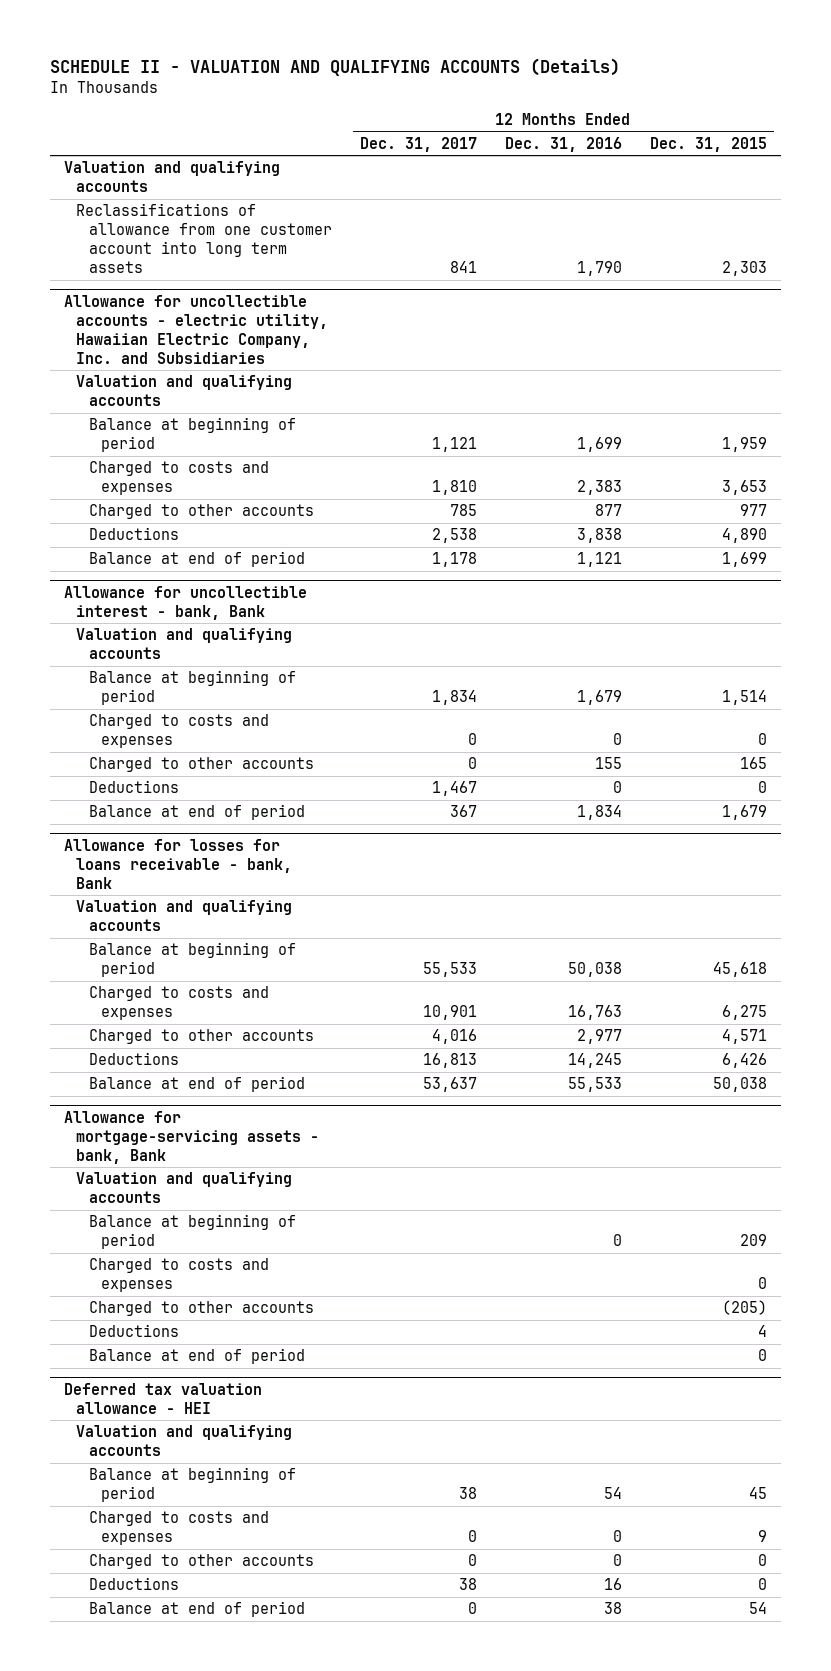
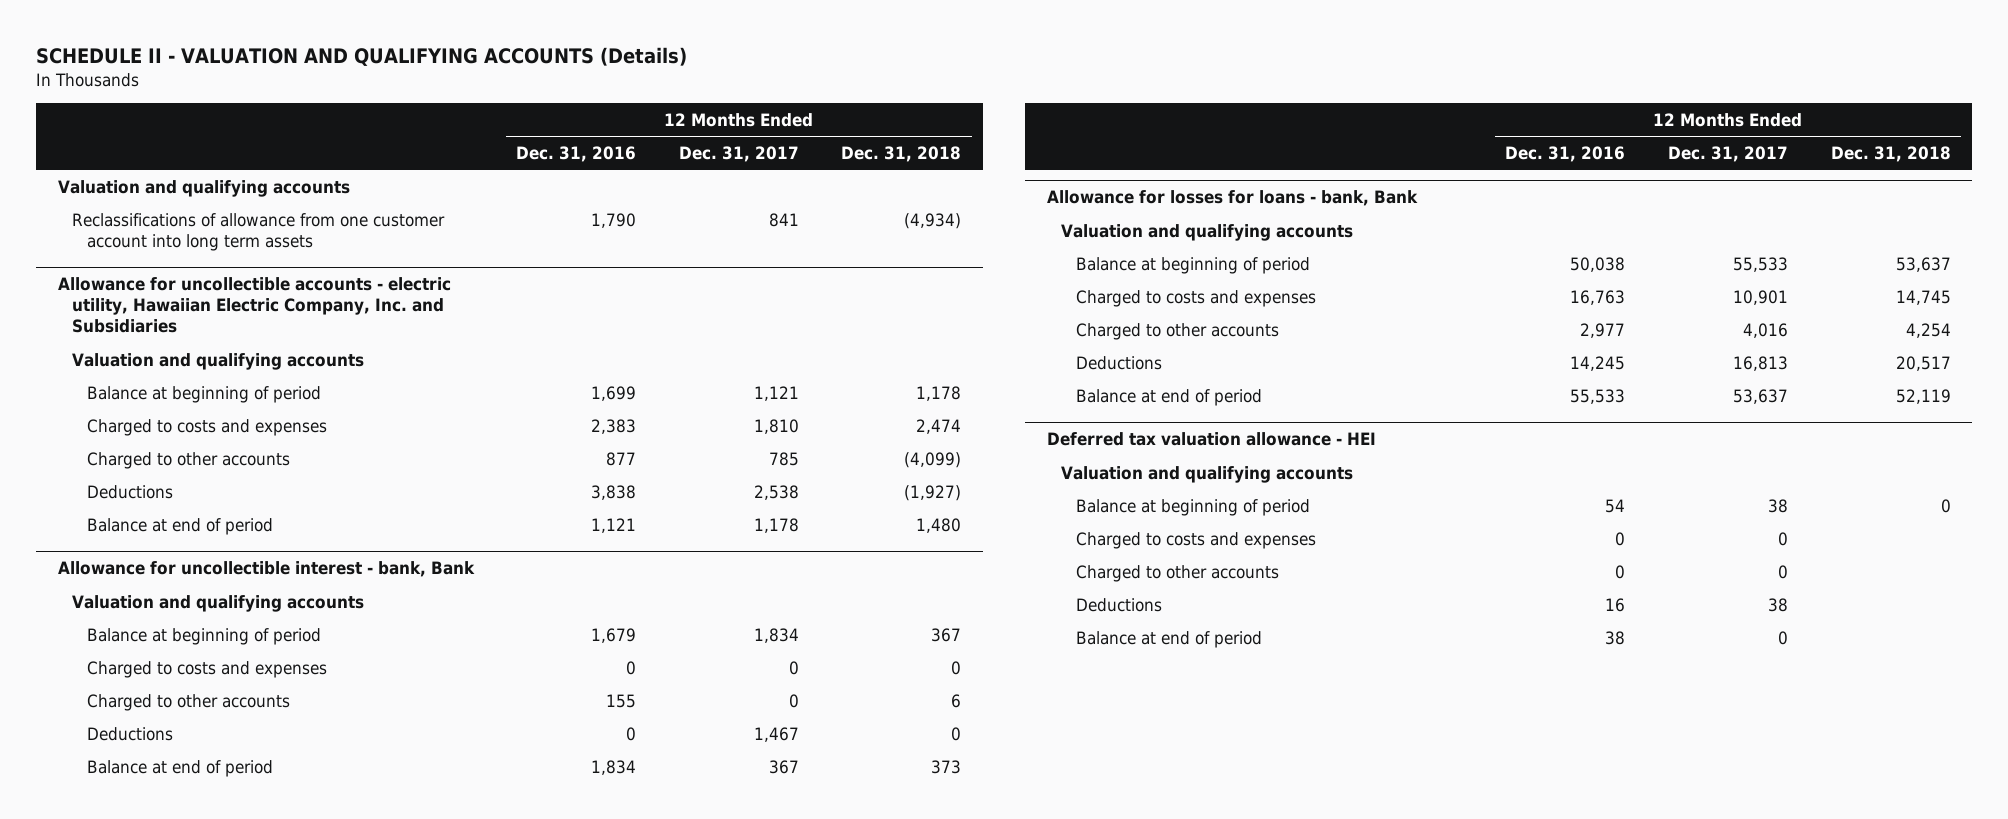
- | 12 Months Ended Dec. 31, 2017 | 12 Months Ended Dec. 31, 2016 | 12 Months Ended Dec. 31, 2015
+ | 12 Months Ended Dec. 31, 2016 | 12 Months Ended Dec. 31, 2017 | 12 Months Ended Dec. 31, 2018
- Allowance for losses for loans receivable - bank, Bank
+ Allowance for losses for loans - bank, Bank
- Allowance for mortgage-servicing assets - bank, Bank
- Valuation and qualifying accounts
- Balance at beginning of period | | 0 | 209
- Charged to costs and expenses | | | 0
- Charged to other accounts | | | (205)
- Deductions | | | 4
- Balance at end of period | | | 0

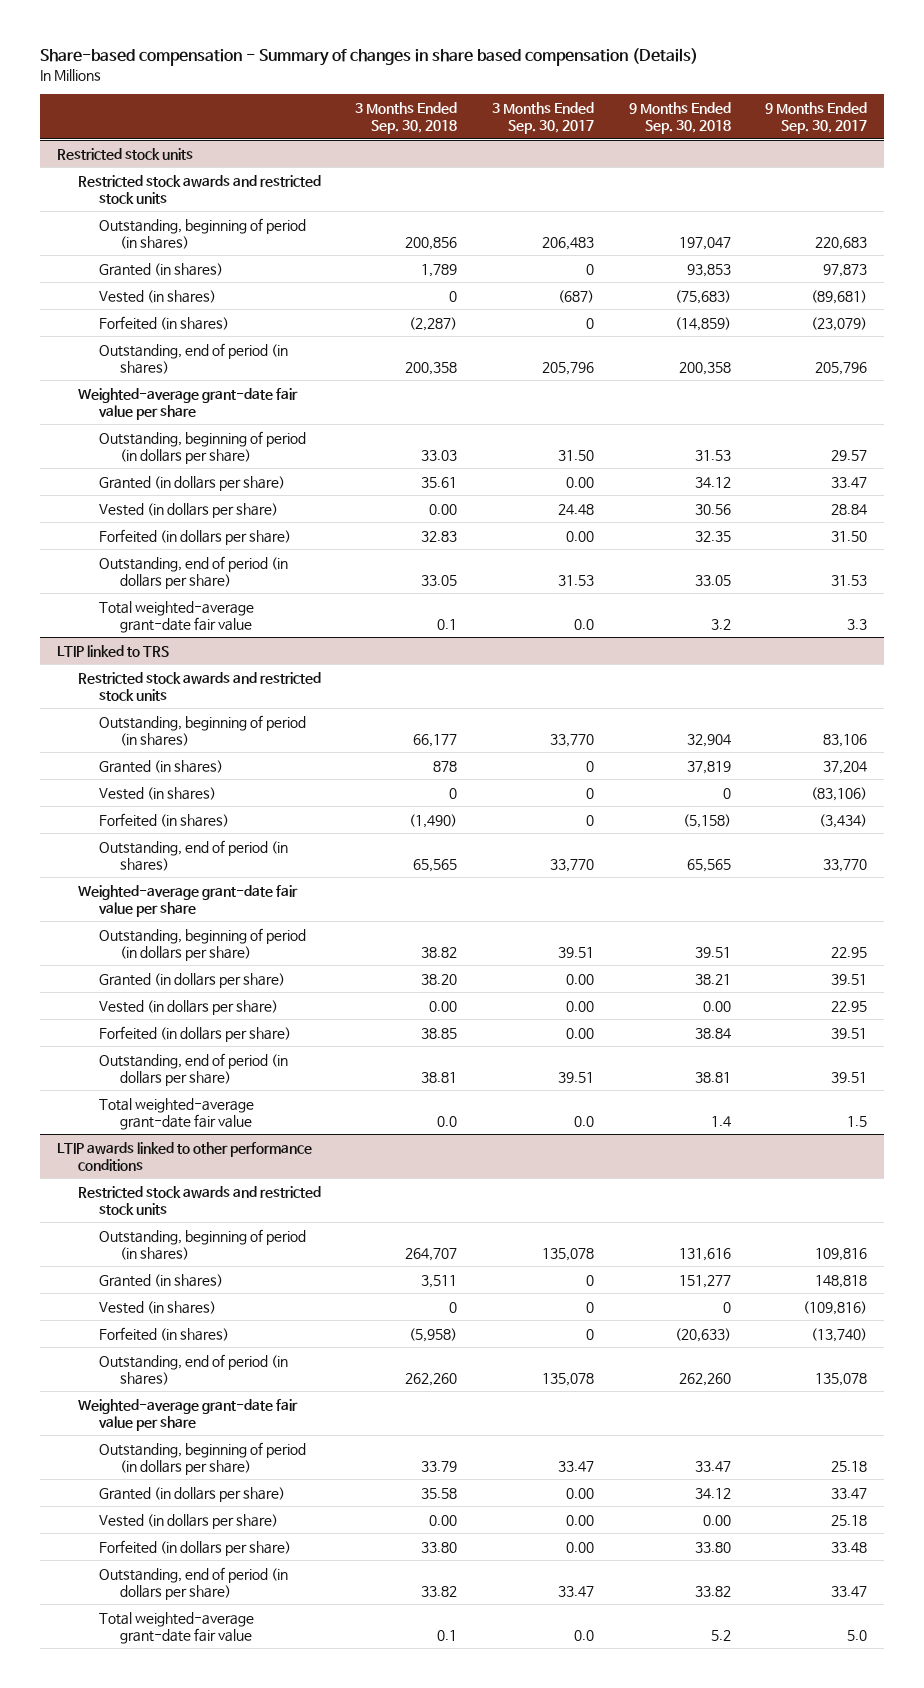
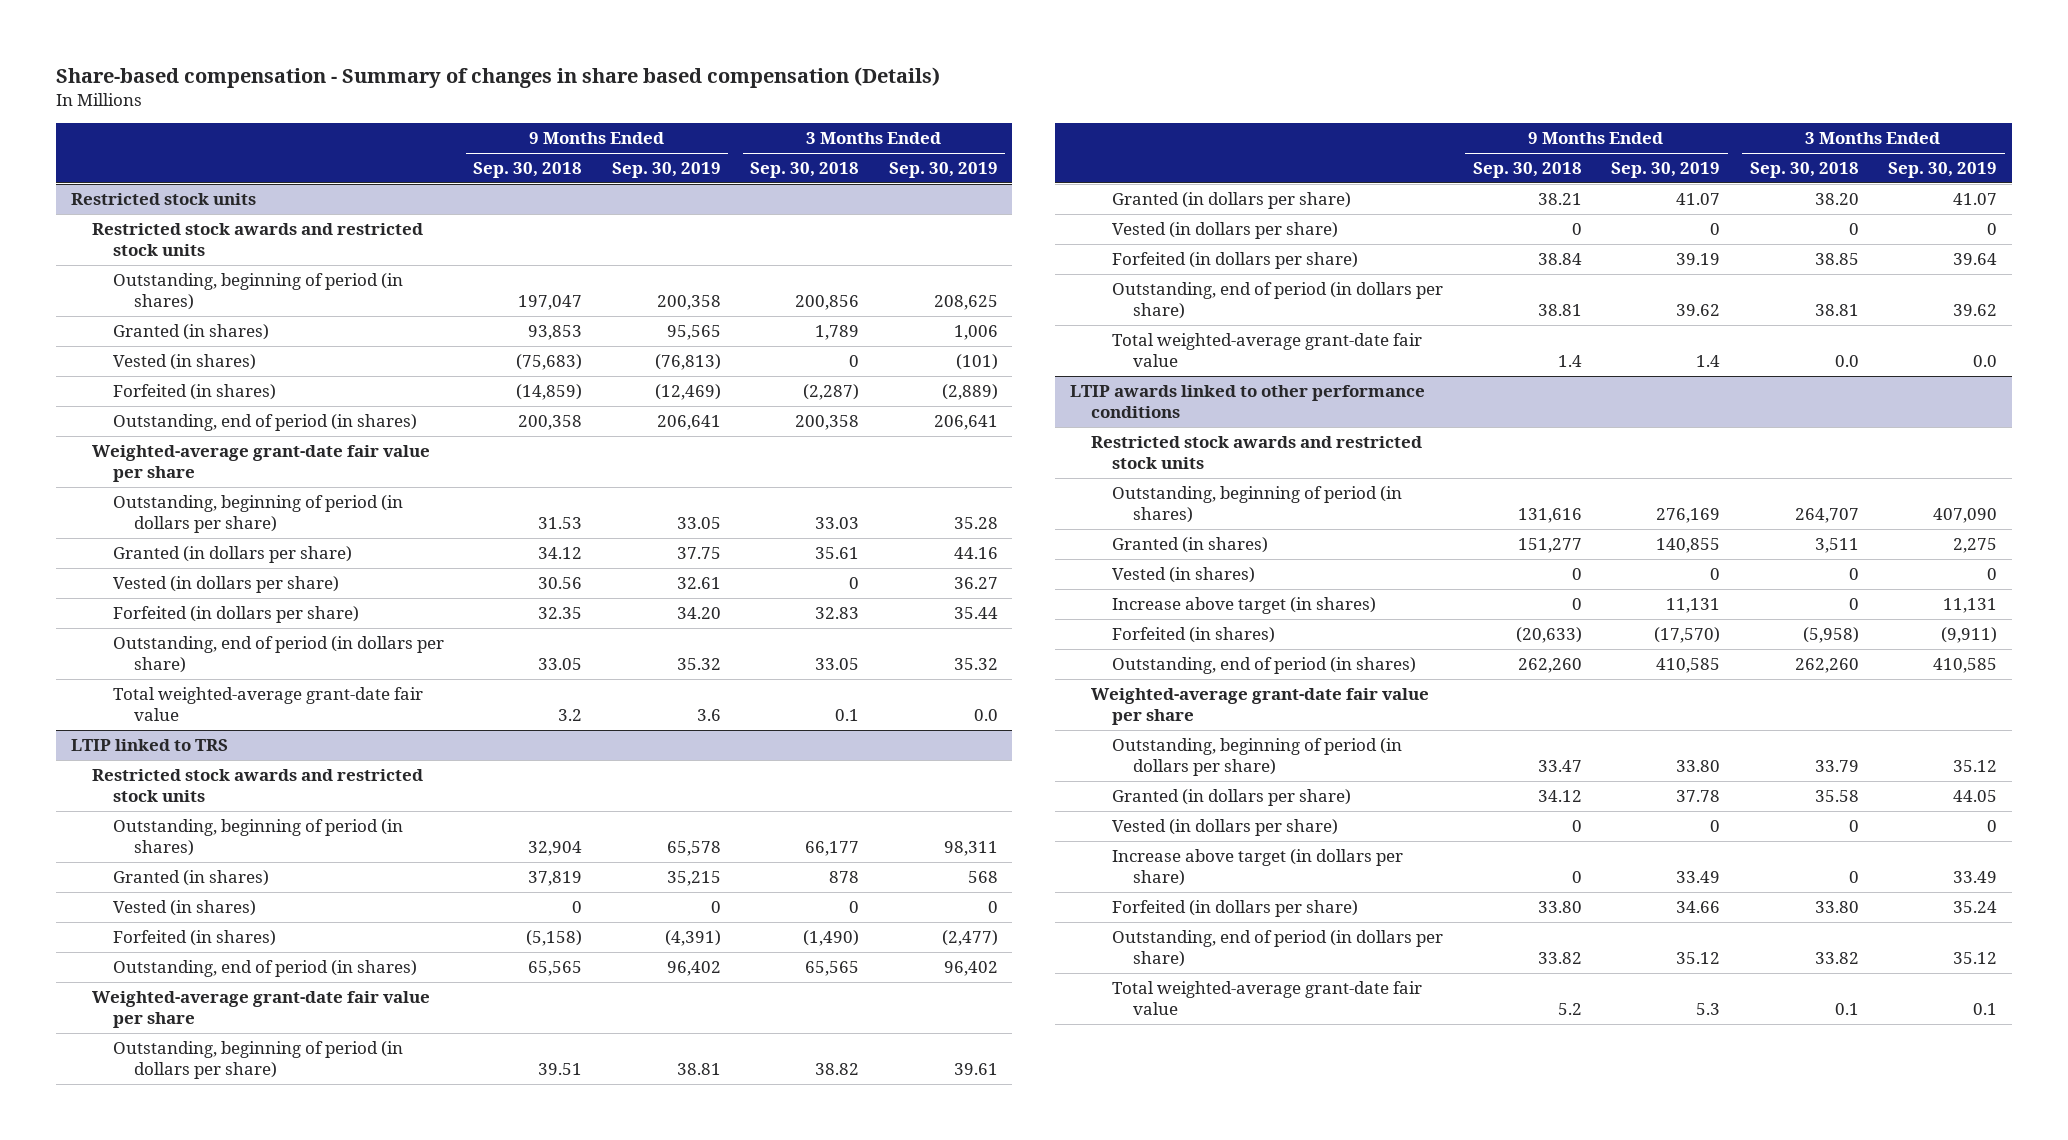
- | 3 Months Ended Sep. 30, 2018 | 3 Months Ended Sep. 30, 2017 | 9 Months Ended Sep. 30, 2018 | 9 Months Ended Sep. 30, 2017
+ | 9 Months Ended Sep. 30, 2018 | 9 Months Ended Sep. 30, 2019 | 3 Months Ended Sep. 30, 2018 | 3 Months Ended Sep. 30, 2019
@ Restricted stock units
- Vested (in dollars per share) | 0.00 | 24.48 | 30.56 | 28.84
+ Vested (in dollars per share) | 30.56 | 32.61 | 0 | 36.27
@ LTIP linked to TRS
- Vested (in dollars per share) | 0.00 | 0.00 | 0.00 | 22.95
+ Vested (in dollars per share) | 0 | 0 | 0 | 0
@ LTIP awards linked to other performance conditions
+ Increase above target (in shares) | 0 | 11,131 | 0 | 11,131
- Vested (in dollars per share) | 0.00 | 0.00 | 0.00 | 25.18
+ Vested (in dollars per share) | 0 | 0 | 0 | 0
+ Increase above target (in dollars per share) | 0 | 33.49 | 0 | 33.49

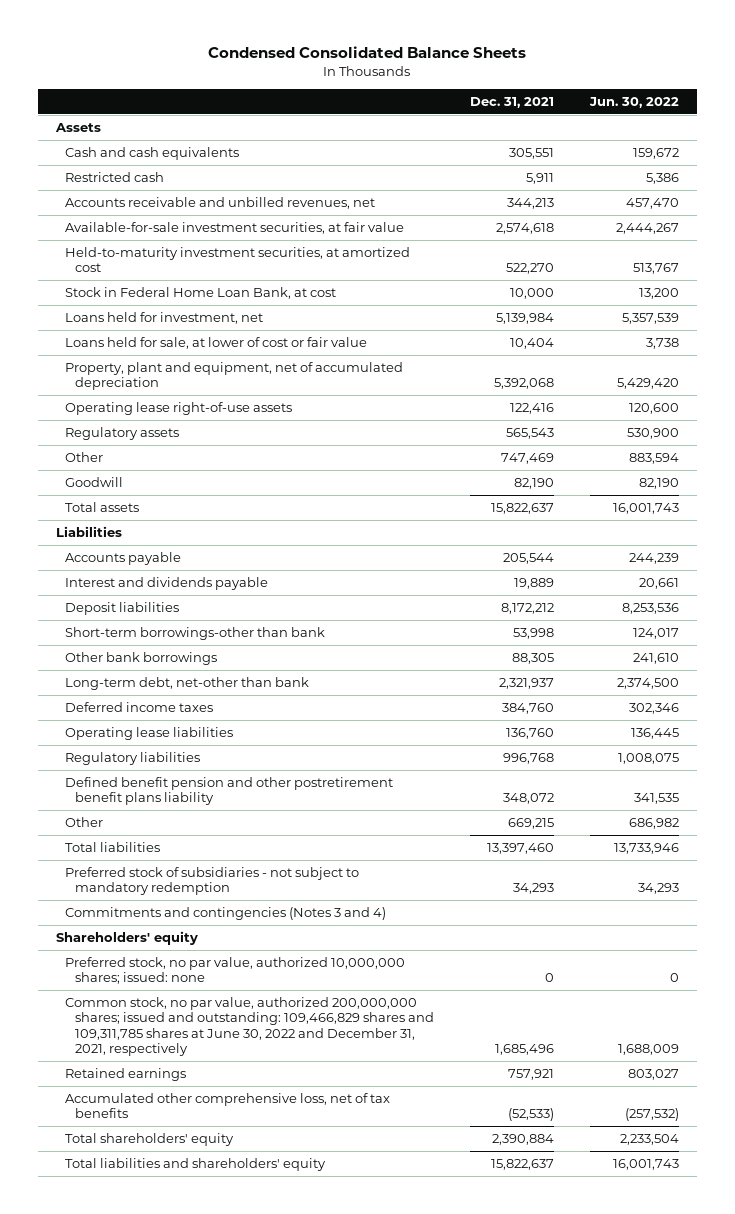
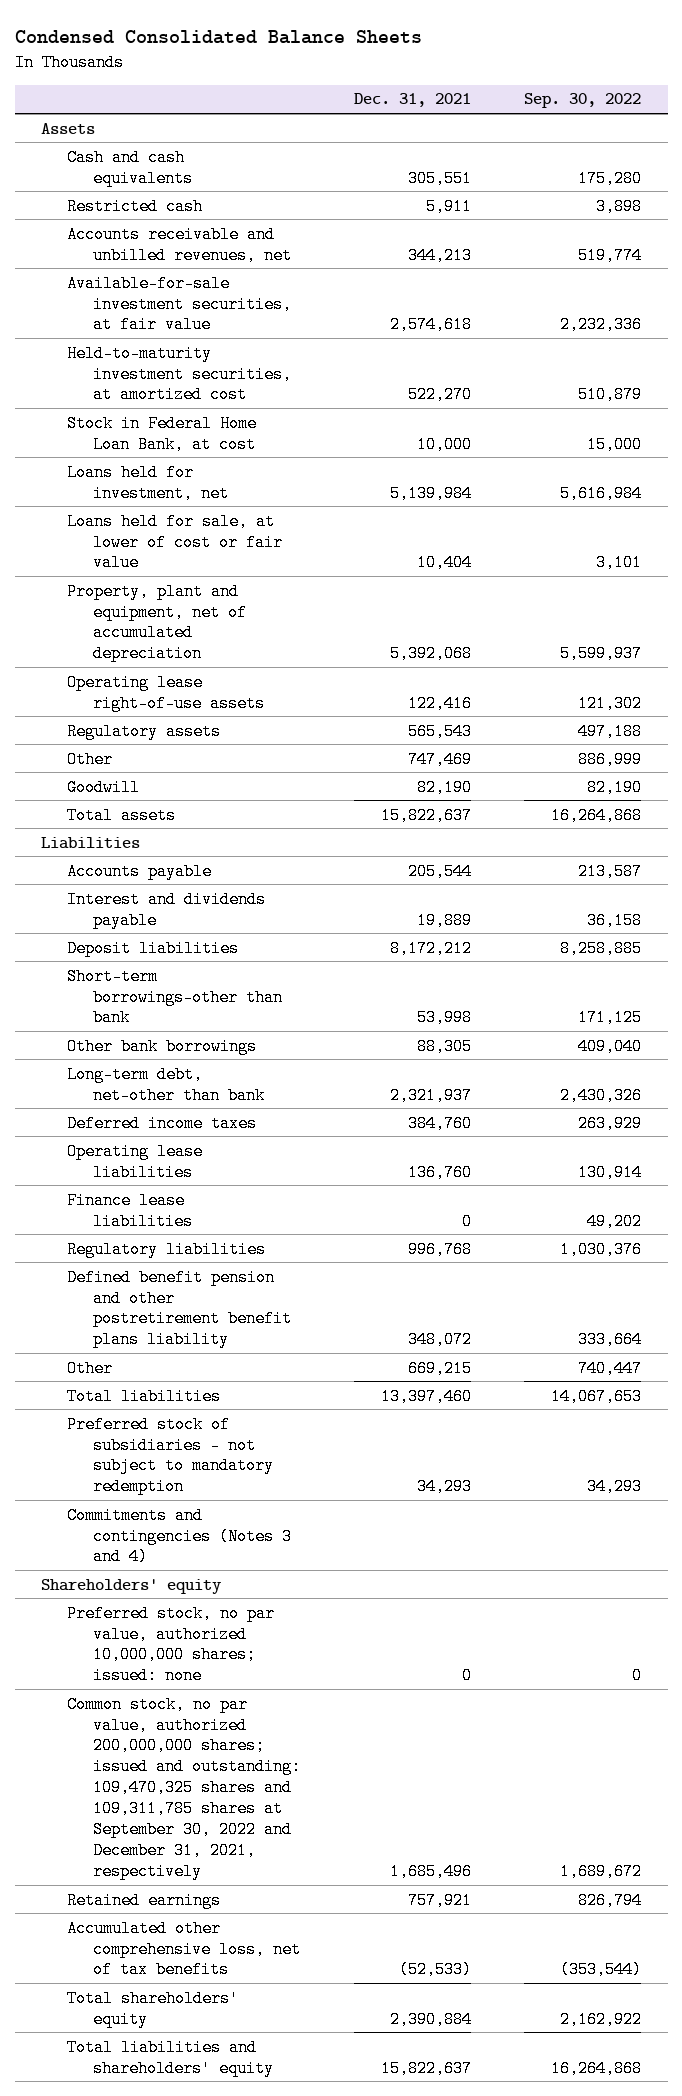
- | Dec. 31, 2021 | Jun. 30, 2022
+ | Dec. 31, 2021 | Sep. 30, 2022
+ Finance lease liabilities | 0 | 49,202
- Common stock, no par value, authorized 200,000,000 shares; issued and outstanding: 109,466,829 shares and 109,311,785 shares at June 30, 2022 and December 31, 2021, respectively | 1,685,496 | 1,688,009
+ Common stock, no par value, authorized 200,000,000 shares; issued and outstanding: 109,470,325 shares and 109,311,785 shares at September 30, 2022 and December 31, 2021, respectively | 1,685,496 | 1,689,672

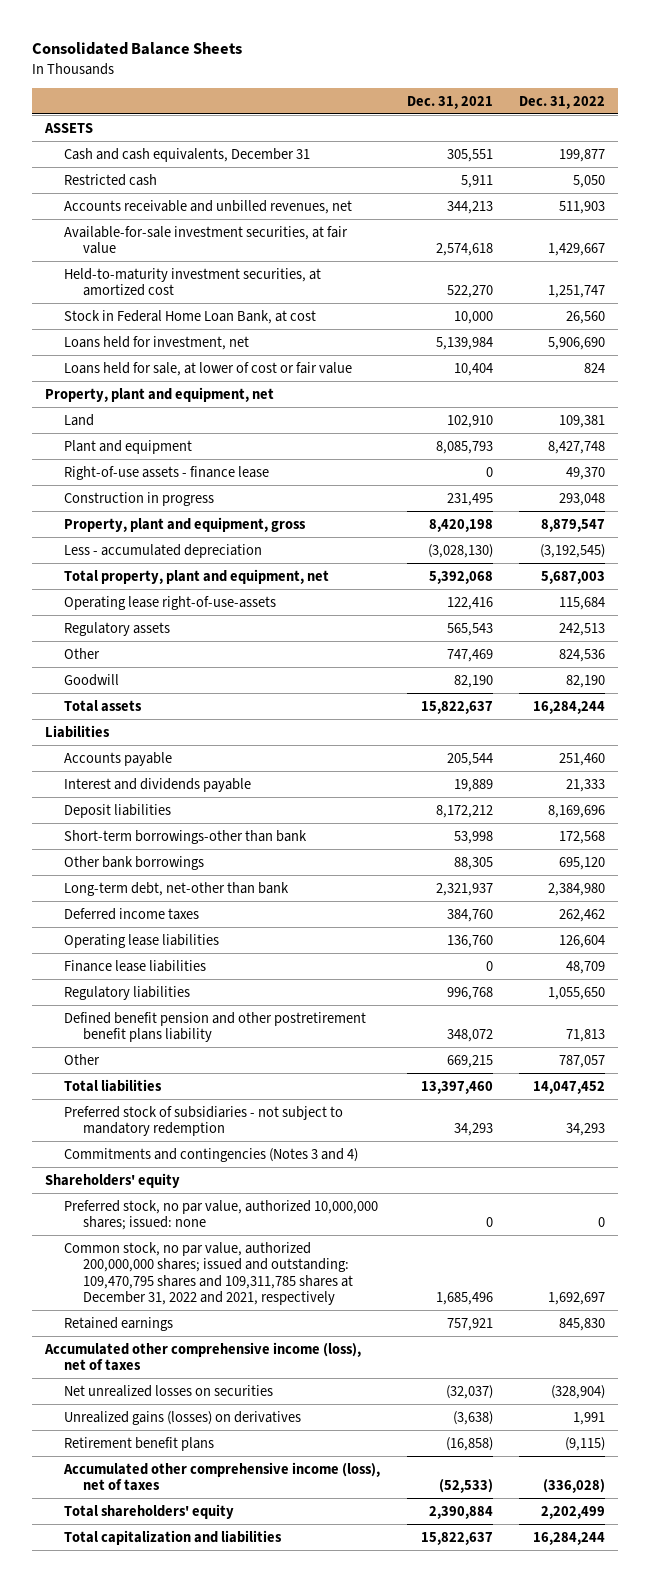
- Condensed Consolidated Balance Sheets
+ Consolidated Balance Sheets
- | Dec. 31, 2021 | Sep. 30, 2022
+ | Dec. 31, 2021 | Dec. 31, 2022
- Assets
- Cash and cash equivalents | 305,551 | 175,280
+ ASSETS
+ Cash and cash equivalents, December 31 | 305,551 | 199,877
- Property, plant and equipment, net of accumulated depreciation | 5,392,068 | 5,599,937
- Operating lease right-of-use assets | 122,416 | 121,302
+ Property, plant and equipment, net
+ Land | 102,910 | 109,381
+ Plant and equipment | 8,085,793 | 8,427,748
+ Right-of-use assets - finance lease | 0 | 49,370
+ Construction in progress | 231,495 | 293,048
+ Property, plant and equipment, gross | 8,420,198 | 8,879,547
+ Less - accumulated depreciation | (3,028,130) | (3,192,545)
+ Total property, plant and equipment, net | 5,392,068 | 5,687,003
+ Operating lease right-of-use-assets | 122,416 | 115,684
- Common stock, no par value, authorized 200,000,000 shares; issued and outstanding: 109,470,325 shares and 109,311,785 shares at September 30, 2022 and December 31, 2021, respectively | 1,685,496 | 1,689,672
+ Common stock, no par value, authorized 200,000,000 shares; issued and outstanding: 109,470,795 shares and 109,311,785 shares at December 31, 2022 and 2021, respectively | 1,685,496 | 1,692,697
- Accumulated other comprehensive loss, net of tax benefits | (52,533) | (353,544)
+ Accumulated other comprehensive income (loss), net of taxes
+ Net unrealized losses on securities | (32,037) | (328,904)
+ Unrealized gains (losses) on derivatives | (3,638) | 1,991
+ Retirement benefit plans | (16,858) | (9,115)
+ Accumulated other comprehensive income (loss), net of taxes | (52,533) | (336,028)
- Total liabilities and shareholders' equity | 15,822,637 | 16,264,868
+ Total capitalization and liabilities | 15,822,637 | 16,284,244

